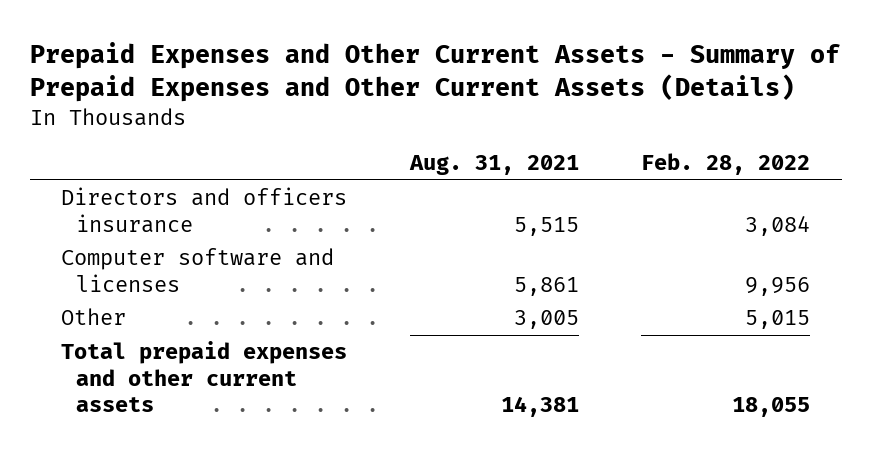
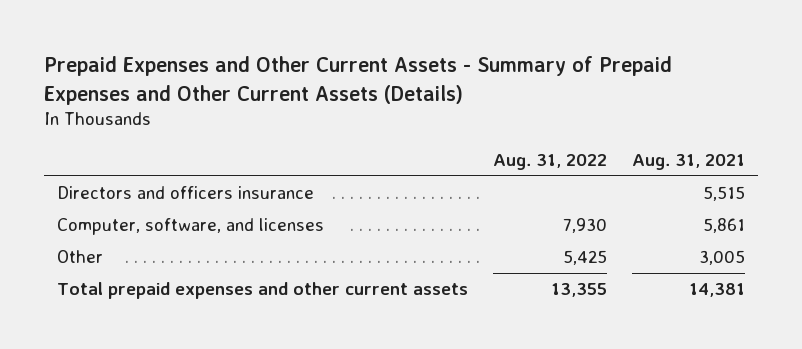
- | Aug. 31, 2021 | Feb. 28, 2022
+ | Aug. 31, 2022 | Aug. 31, 2021
- Computer software and licenses | 5,861 | 9,956
+ Computer, software, and licenses | 7,930 | 5,861

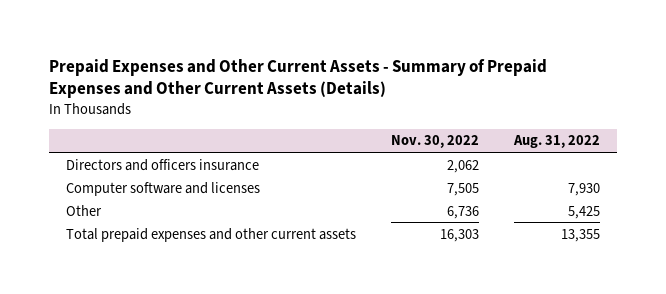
- | Aug. 31, 2022 | Aug. 31, 2021
+ | Nov. 30, 2022 | Aug. 31, 2022
- Computer, software, and licenses | 7,930 | 5,861
+ Computer software and licenses | 7,505 | 7,930

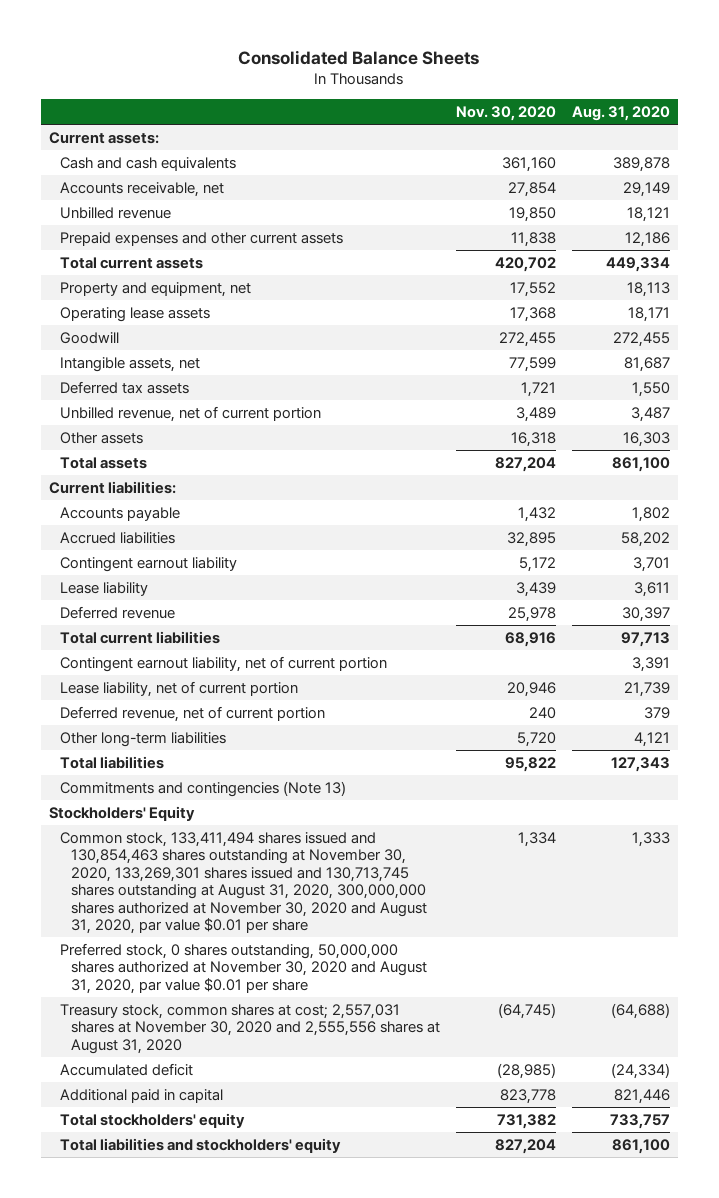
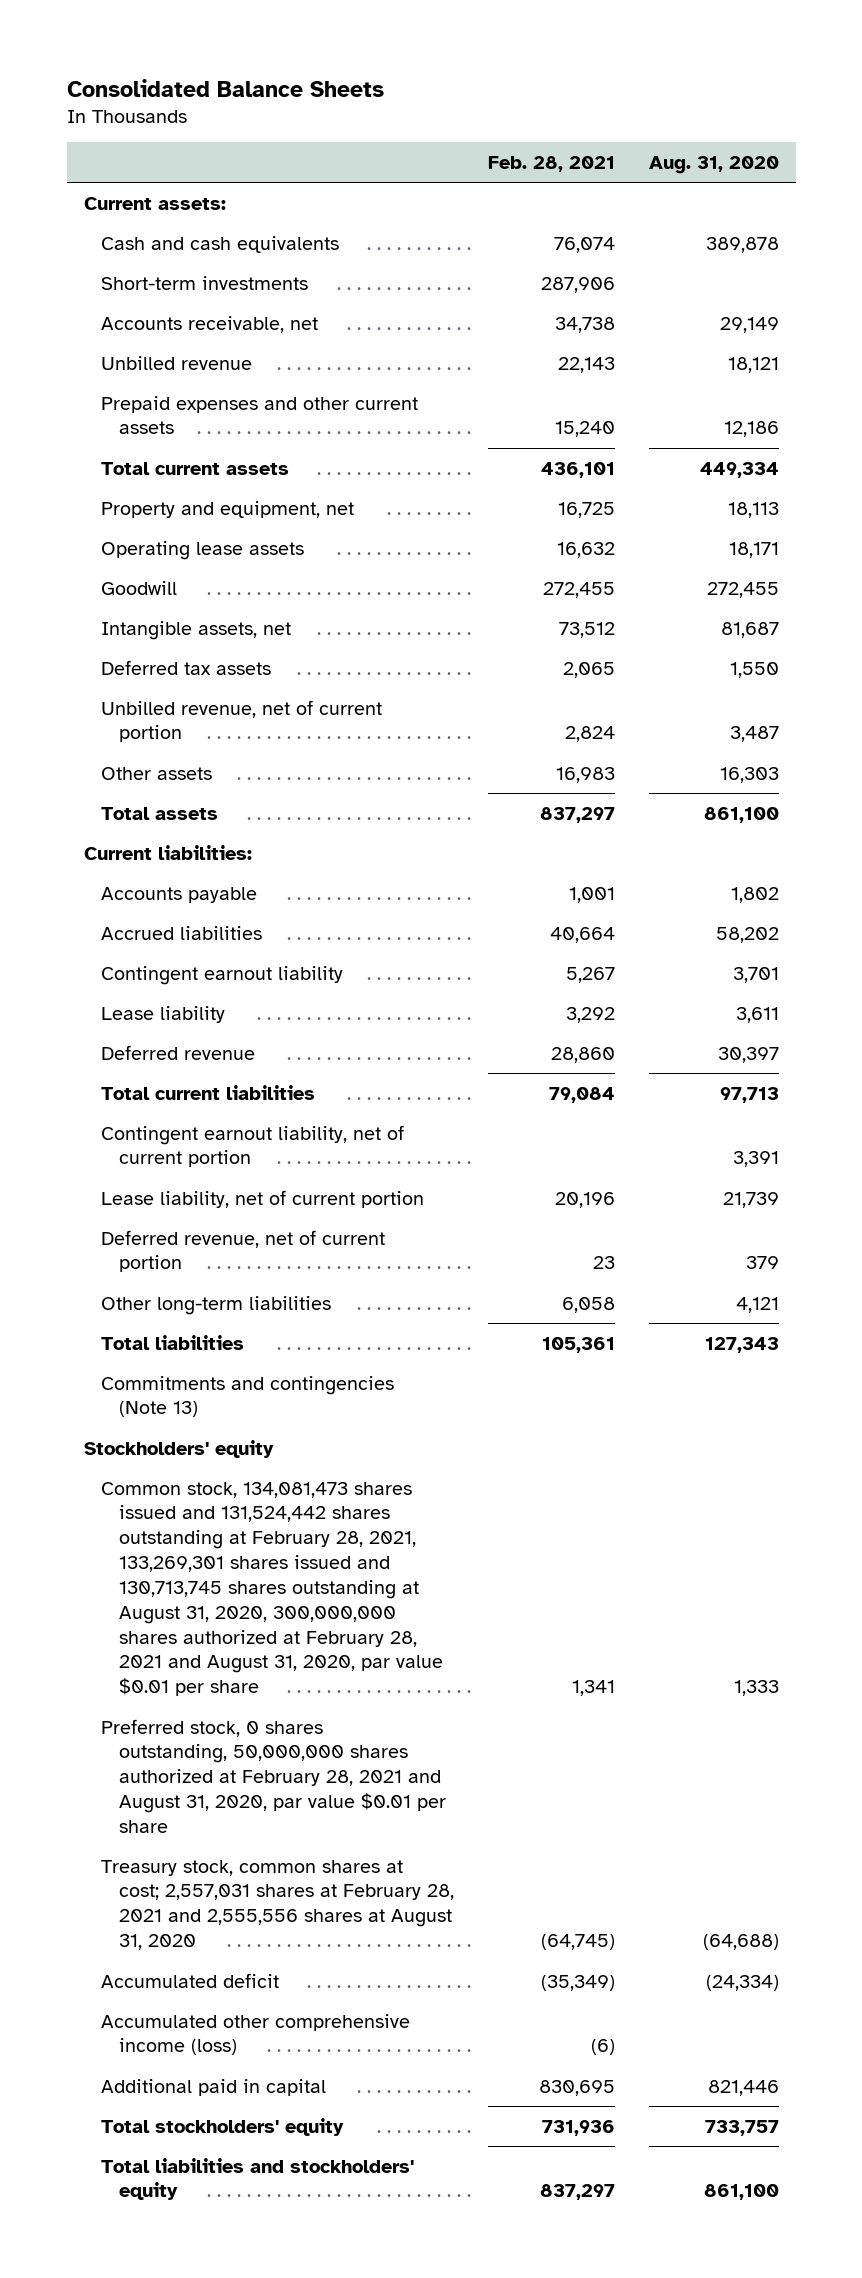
- | Nov. 30, 2020 | Aug. 31, 2020
+ | Feb. 28, 2021 | Aug. 31, 2020
+ Short-term investments | 287,906 |
- Stockholders' Equity
- Common stock, 133,411,494 shares issued and 130,854,463 shares outstanding at November 30, 2020, 133,269,301 shares issued and 130,713,745 shares outstanding at August 31, 2020, 300,000,000 shares authorized at November 30, 2020 and August 31, 2020, par value $0.01 per share | 1,334 | 1,333
- Preferred stock, 0 shares outstanding, 50,000,000 shares authorized at November 30, 2020 and August 31, 2020, par value $0.01 per share
- Treasury stock, common shares at cost; 2,557,031 shares at November 30, 2020 and 2,555,556 shares at August 31, 2020 | (64,745) | (64,688)
+ Stockholders' equity
+ Common stock, 134,081,473 shares issued and 131,524,442 shares outstanding at February 28, 2021, 133,269,301 shares issued and 130,713,745 shares outstanding at August 31, 2020, 300,000,000 shares authorized at February 28, 2021 and August 31, 2020, par value $0.01 per share | 1,341 | 1,333
+ Preferred stock, 0 shares outstanding, 50,000,000 shares authorized at February 28, 2021 and August 31, 2020, par value $0.01 per share
+ Treasury stock, common shares at cost; 2,557,031 shares at February 28, 2021 and 2,555,556 shares at August 31, 2020 | (64,745) | (64,688)
+ Accumulated other comprehensive income (loss) | (6) |

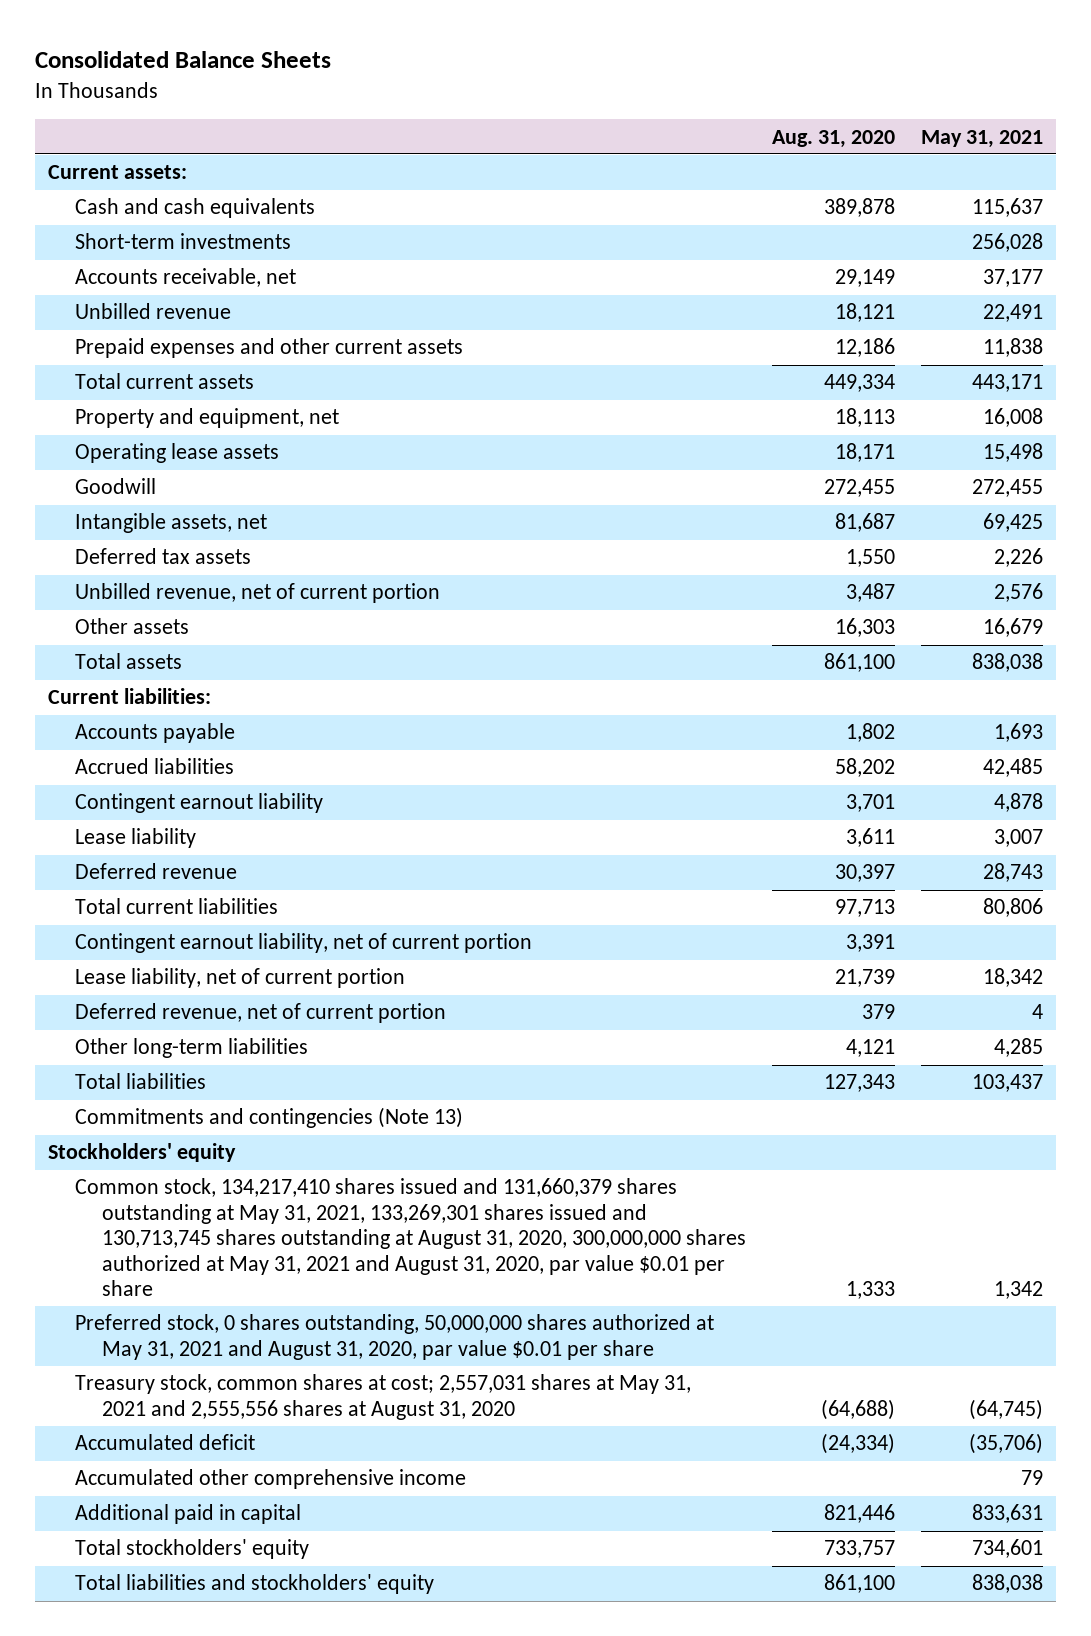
- | Feb. 28, 2021 | Aug. 31, 2020
+ | Aug. 31, 2020 | May 31, 2021
- Common stock, 134,081,473 shares issued and 131,524,442 shares outstanding at February 28, 2021, 133,269,301 shares issued and 130,713,745 shares outstanding at August 31, 2020, 300,000,000 shares authorized at February 28, 2021 and August 31, 2020, par value $0.01 per share | 1,341 | 1,333
- Preferred stock, 0 shares outstanding, 50,000,000 shares authorized at February 28, 2021 and August 31, 2020, par value $0.01 per share
- Treasury stock, common shares at cost; 2,557,031 shares at February 28, 2021 and 2,555,556 shares at August 31, 2020 | (64,745) | (64,688)
+ Common stock, 134,217,410 shares issued and 131,660,379 shares outstanding at May 31, 2021, 133,269,301 shares issued and 130,713,745 shares outstanding at August 31, 2020, 300,000,000 shares authorized at May 31, 2021 and August 31, 2020, par value $0.01 per share | 1,333 | 1,342
+ Preferred stock, 0 shares outstanding, 50,000,000 shares authorized at May 31, 2021 and August 31, 2020, par value $0.01 per share
+ Treasury stock, common shares at cost; 2,557,031 shares at May 31, 2021 and 2,555,556 shares at August 31, 2020 | (64,688) | (64,745)
- Accumulated other comprehensive income (loss) | (6) |
+ Accumulated other comprehensive income | | 79

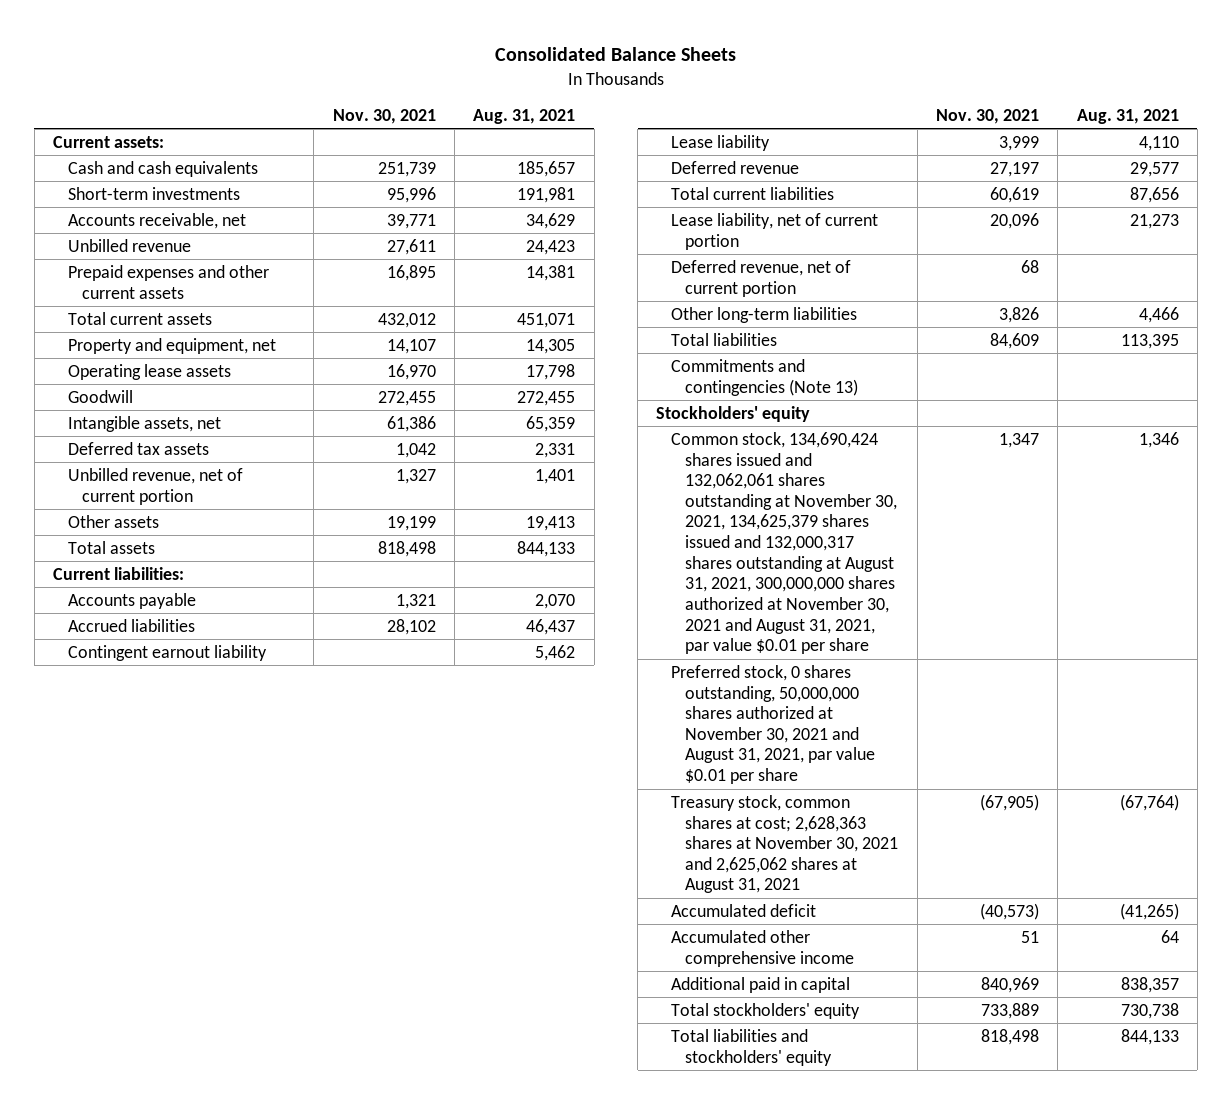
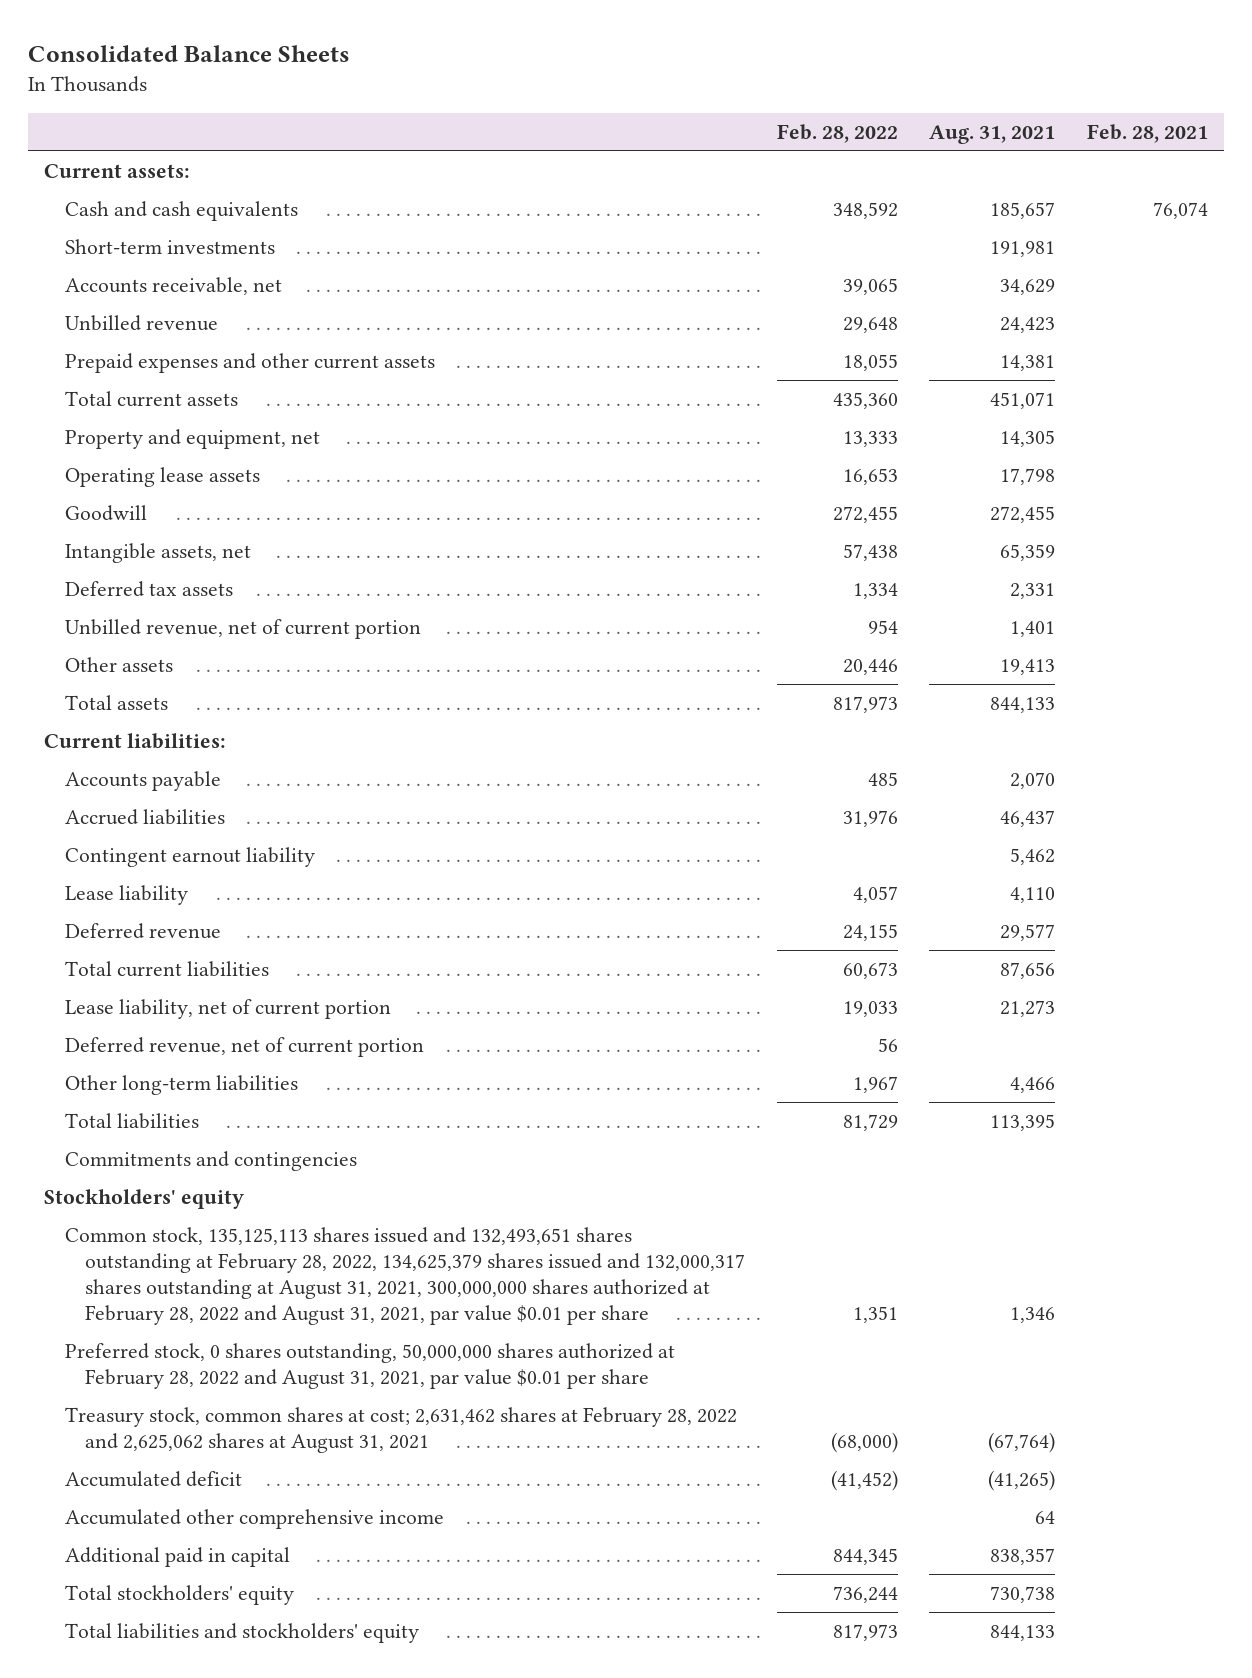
- | Nov. 30, 2021 | Aug. 31, 2021
+ | Feb. 28, 2022 | Aug. 31, 2021 | Feb. 28, 2021
- Commitments and contingencies (Note 13)
+ Commitments and contingencies
- Common stock, 134,690,424 shares issued and 132,062,061 shares outstanding at November 30, 2021, 134,625,379 shares issued and 132,000,317 shares outstanding at August 31, 2021, 300,000,000 shares authorized at November 30, 2021 and August 31, 2021, par value $0.01 per share | 1,347 | 1,346
- Preferred stock, 0 shares outstanding, 50,000,000 shares authorized at November 30, 2021 and August 31, 2021, par value $0.01 per share
- Treasury stock, common shares at cost; 2,628,363 shares at November 30, 2021 and 2,625,062 shares at August 31, 2021 | (67,905) | (67,764)
+ Common stock, 135,125,113 shares issued and 132,493,651 shares outstanding at February 28, 2022, 134,625,379 shares issued and 132,000,317 shares outstanding at August 31, 2021, 300,000,000 shares authorized at February 28, 2022 and August 31, 2021, par value $0.01 per share | 1,351 | 1,346 |
+ Preferred stock, 0 shares outstanding, 50,000,000 shares authorized at February 28, 2022 and August 31, 2021, par value $0.01 per share
+ Treasury stock, common shares at cost; 2,631,462 shares at February 28, 2022 and 2,625,062 shares at August 31, 2021 | (68,000) | (67,764) |

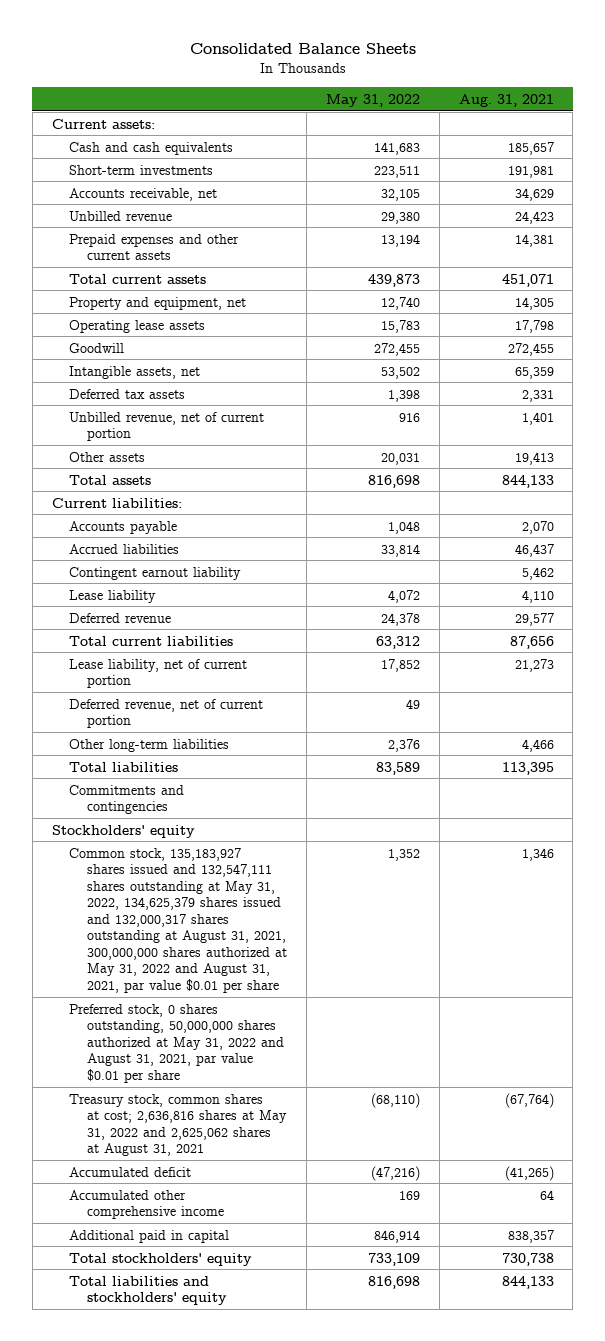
- | Feb. 28, 2022 | Aug. 31, 2021 | Feb. 28, 2021
+ | May 31, 2022 | Aug. 31, 2021
- Common stock, 135,125,113 shares issued and 132,493,651 shares outstanding at February 28, 2022, 134,625,379 shares issued and 132,000,317 shares outstanding at August 31, 2021, 300,000,000 shares authorized at February 28, 2022 and August 31, 2021, par value $0.01 per share | 1,351 | 1,346 |
- Preferred stock, 0 shares outstanding, 50,000,000 shares authorized at February 28, 2022 and August 31, 2021, par value $0.01 per share
- Treasury stock, common shares at cost; 2,631,462 shares at February 28, 2022 and 2,625,062 shares at August 31, 2021 | (68,000) | (67,764) |
+ Common stock, 135,183,927 shares issued and 132,547,111 shares outstanding at May 31, 2022, 134,625,379 shares issued and 132,000,317 shares outstanding at August 31, 2021, 300,000,000 shares authorized at May 31, 2022 and August 31, 2021, par value $0.01 per share | 1,352 | 1,346
+ Preferred stock, 0 shares outstanding, 50,000,000 shares authorized at May 31, 2022 and August 31, 2021, par value $0.01 per share
+ Treasury stock, common shares at cost; 2,636,816 shares at May 31, 2022 and 2,625,062 shares at August 31, 2021 | (68,110) | (67,764)

